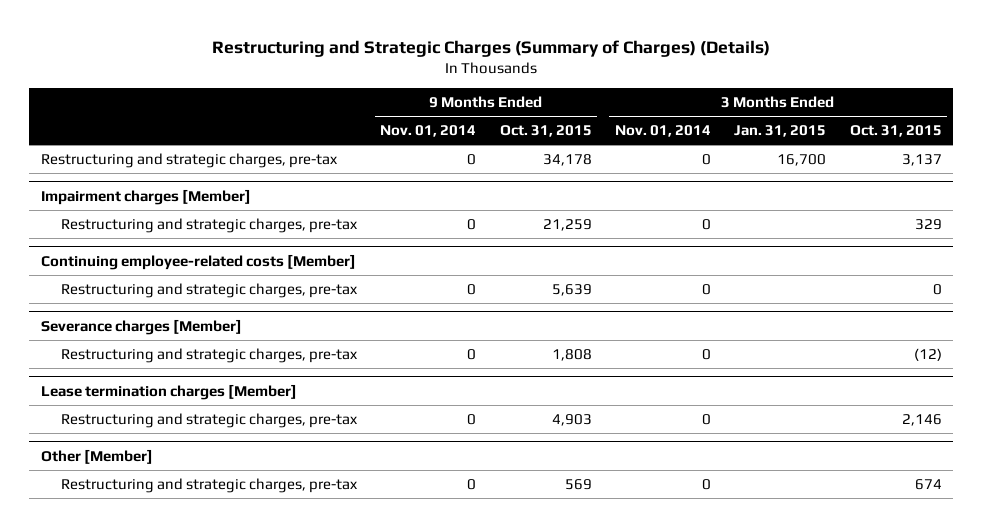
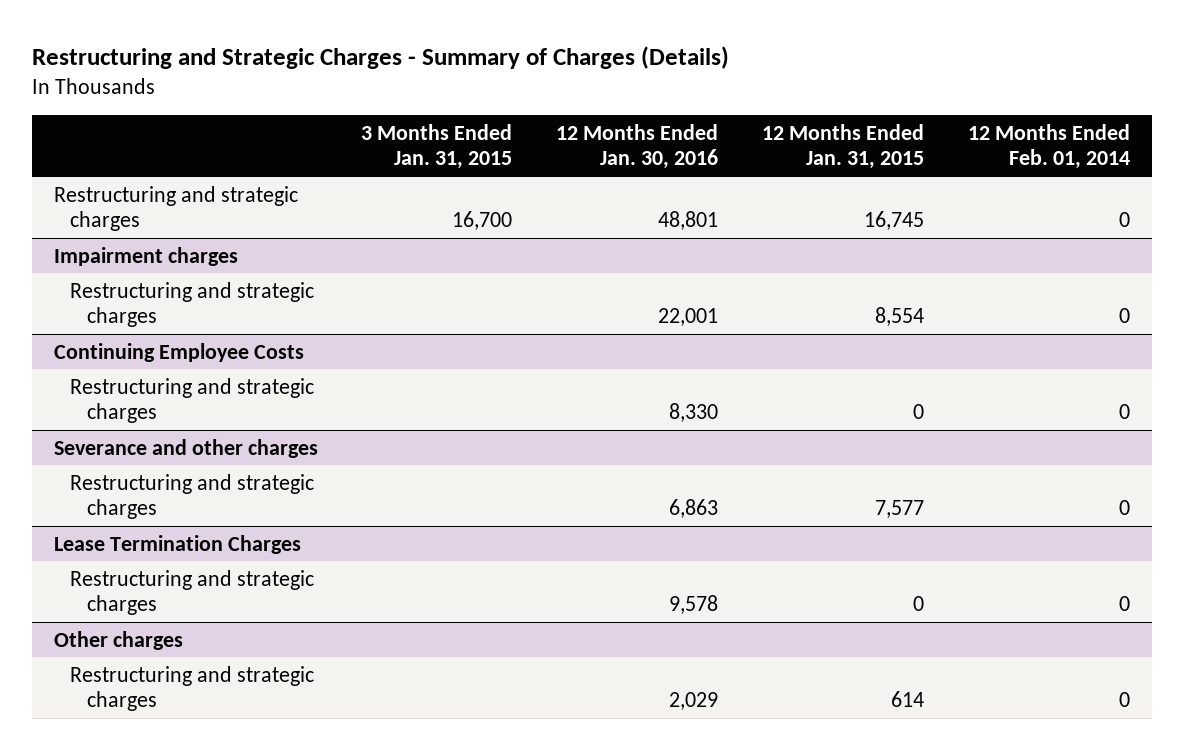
- Restructuring and Strategic Charges (Summary of Charges) (Details)
+ Restructuring and Strategic Charges - Summary of Charges (Details)
- | 9 Months Ended Nov. 01, 2014 | 9 Months Ended Oct. 31, 2015 | 3 Months Ended Nov. 01, 2014 | 3 Months Ended Jan. 31, 2015 | 3 Months Ended Oct. 31, 2015
+ | 3 Months Ended Jan. 31, 2015 | 12 Months Ended Jan. 30, 2016 | 12 Months Ended Jan. 31, 2015 | 12 Months Ended Feb. 01, 2014
- Restructuring and strategic charges, pre-tax | 0 | 34,178 | 0 | 16,700 | 3,137
- Impairment charges [Member]
- Restructuring and strategic charges, pre-tax | 0 | 21,259 | 0 | | 329
- Continuing employee-related costs [Member]
- Restructuring and strategic charges, pre-tax | 0 | 5,639 | 0 | | 0
- Severance charges [Member]
- Restructuring and strategic charges, pre-tax | 0 | 1,808 | 0 | | (12)
- Lease termination charges [Member]
- Restructuring and strategic charges, pre-tax | 0 | 4,903 | 0 | | 2,146
- Other [Member]
- Restructuring and strategic charges, pre-tax | 0 | 569 | 0 | | 674
+ Restructuring and strategic charges | 16,700 | 48,801 | 16,745 | 0
+ Impairment charges
+ Restructuring and strategic charges | | 22,001 | 8,554 | 0
+ Continuing Employee Costs
+ Restructuring and strategic charges | | 8,330 | 0 | 0
+ Severance and other charges
+ Restructuring and strategic charges | | 6,863 | 7,577 | 0
+ Lease Termination Charges
+ Restructuring and strategic charges | | 9,578 | 0 | 0
+ Other charges
+ Restructuring and strategic charges | | 2,029 | 614 | 0

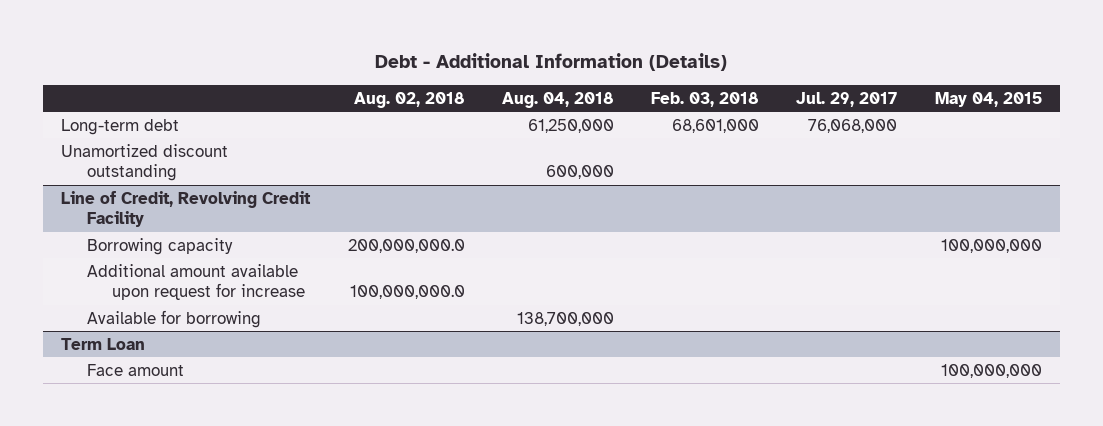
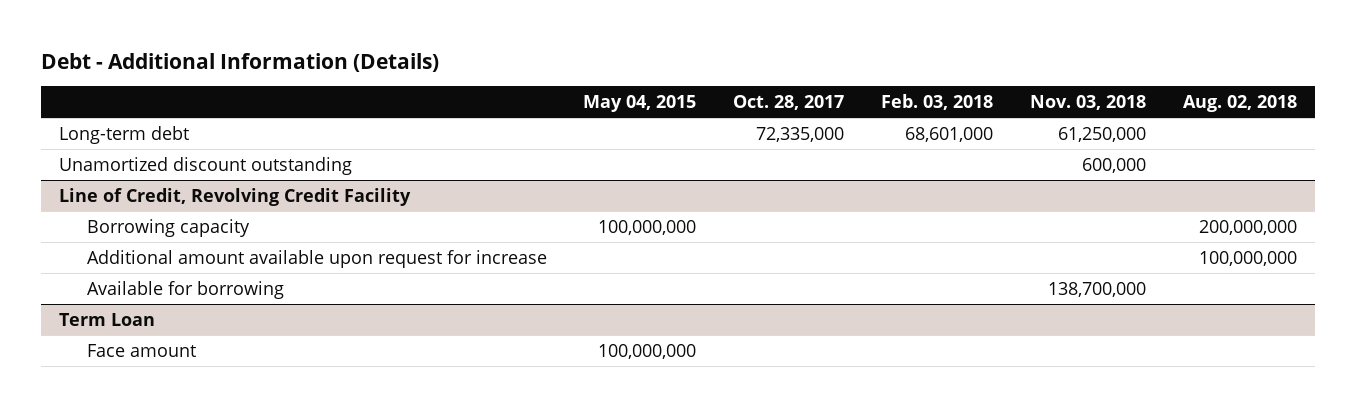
- | Aug. 02, 2018 | Aug. 04, 2018 | Feb. 03, 2018 | Jul. 29, 2017 | May 04, 2015
+ | May 04, 2015 | Oct. 28, 2017 | Feb. 03, 2018 | Nov. 03, 2018 | Aug. 02, 2018
@ Line of Credit, Revolving Credit Facility
- Borrowing capacity | 200,000,000.0 | | | | 100,000,000
- Additional amount available upon request for increase | 100,000,000.0 | | | |
+ Borrowing capacity | 100,000,000 | | | | 200,000,000
+ Additional amount available upon request for increase | | | | | 100,000,000

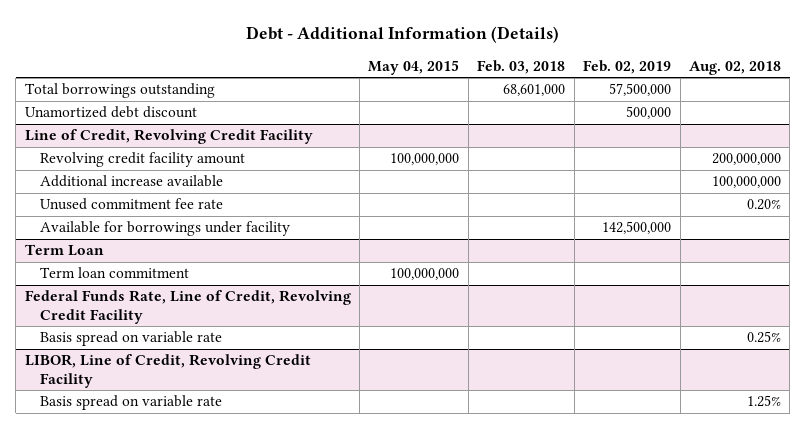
- | May 04, 2015 | Oct. 28, 2017 | Feb. 03, 2018 | Nov. 03, 2018 | Aug. 02, 2018
+ | May 04, 2015 | Feb. 03, 2018 | Feb. 02, 2019 | Aug. 02, 2018
- Long-term debt | | 72,335,000 | 68,601,000 | 61,250,000 |
- Unamortized discount outstanding | | | | 600,000 |
+ Total borrowings outstanding | | 68,601,000 | 57,500,000 |
+ Unamortized debt discount | | | 500,000 |
@ Line of Credit, Revolving Credit Facility
- Borrowing capacity | 100,000,000 | | | | 200,000,000
- Additional amount available upon request for increase | | | | | 100,000,000
- Available for borrowing | | | | 138,700,000 |
+ Revolving credit facility amount | 100,000,000 | | | 200,000,000
+ Additional increase available | | | | 100,000,000
+ Unused commitment fee rate | | | | 0.20%
+ Available for borrowings under facility | | | 142,500,000 |
@ Term Loan
- Face amount | 100,000,000 | | | |
+ Term loan commitment | 100,000,000 | | |
+ Federal Funds Rate, Line of Credit, Revolving Credit Facility
+ Basis spread on variable rate | | | | 0.25%
+ LIBOR, Line of Credit, Revolving Credit Facility
+ Basis spread on variable rate | | | | 1.25%

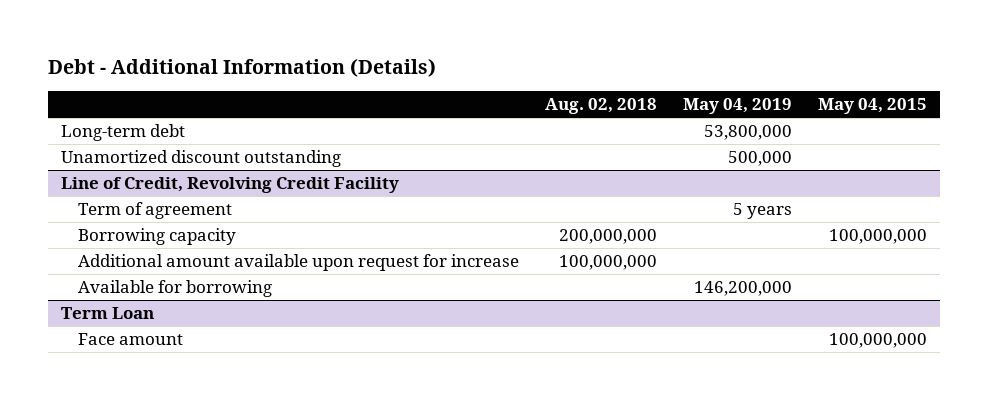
- | May 04, 2015 | Feb. 03, 2018 | Feb. 02, 2019 | Aug. 02, 2018
+ | Aug. 02, 2018 | May 04, 2019 | May 04, 2015
- Total borrowings outstanding | | 68,601,000 | 57,500,000 |
- Unamortized debt discount | | | 500,000 |
+ Long-term debt | | 53,800,000 |
+ Unamortized discount outstanding | | 500,000 |
@ Line of Credit, Revolving Credit Facility
- Revolving credit facility amount | 100,000,000 | | | 200,000,000
- Additional increase available | | | | 100,000,000
- Unused commitment fee rate | | | | 0.20%
- Available for borrowings under facility | | | 142,500,000 |
+ Term of agreement | | 5 years |
+ Borrowing capacity | 200,000,000 | | 100,000,000
+ Additional amount available upon request for increase | 100,000,000 | |
+ Available for borrowing | | 146,200,000 |
@ Term Loan
- Term loan commitment | 100,000,000 | | |
- Federal Funds Rate, Line of Credit, Revolving Credit Facility
- Basis spread on variable rate | | | | 0.25%
- LIBOR, Line of Credit, Revolving Credit Facility
- Basis spread on variable rate | | | | 1.25%
@ Term Loan
+ Face amount | | | 100,000,000

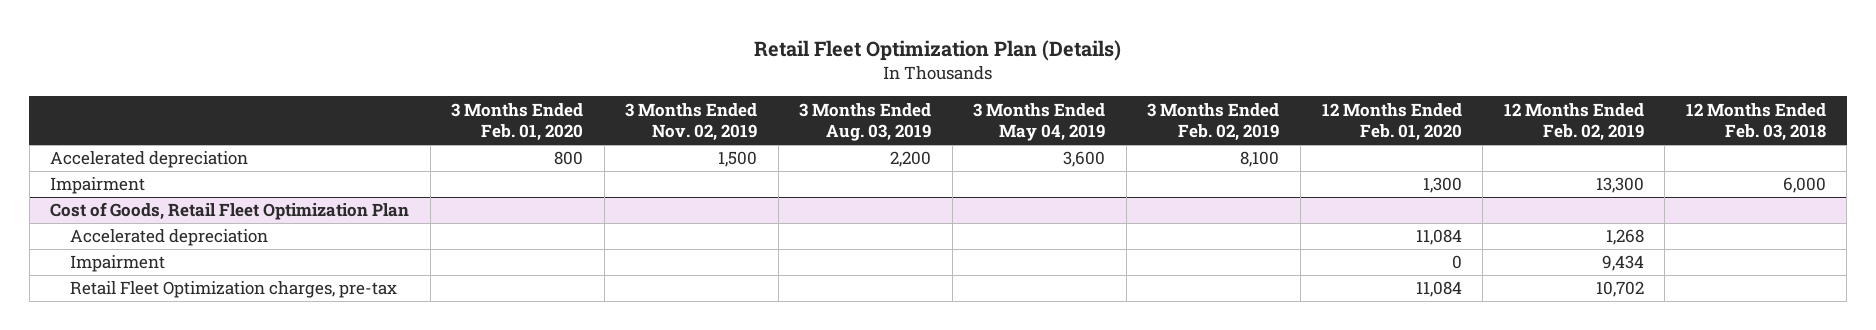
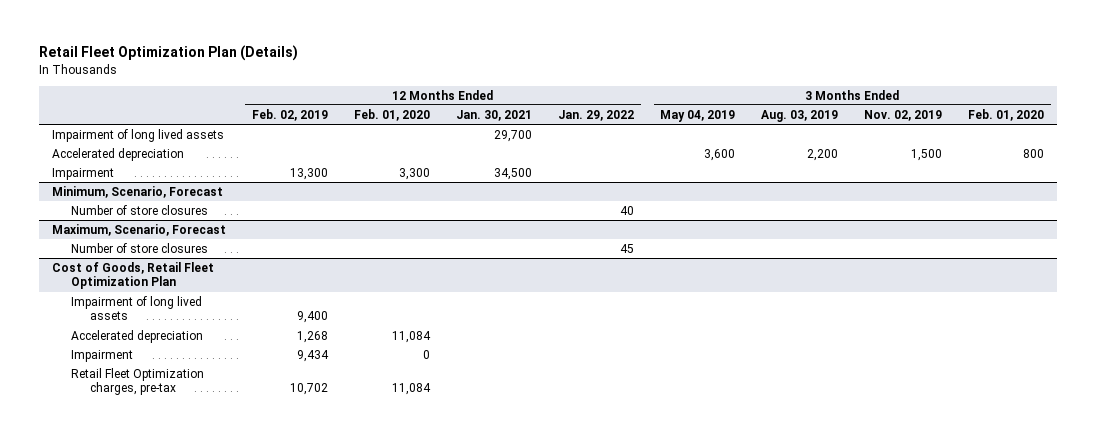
- | 3 Months Ended Feb. 01, 2020 | 3 Months Ended Nov. 02, 2019 | 3 Months Ended Aug. 03, 2019 | 3 Months Ended May 04, 2019 | 3 Months Ended Feb. 02, 2019 | 12 Months Ended Feb. 01, 2020 | 12 Months Ended Feb. 02, 2019 | 12 Months Ended Feb. 03, 2018
+ | 12 Months Ended Feb. 02, 2019 | 12 Months Ended Feb. 01, 2020 | 12 Months Ended Jan. 30, 2021 | 12 Months Ended Jan. 29, 2022 | 3 Months Ended May 04, 2019 | 3 Months Ended Aug. 03, 2019 | 3 Months Ended Nov. 02, 2019 | 3 Months Ended Feb. 01, 2020
+ Impairment of long lived assets | | | 29,700 | | | | |
- Impairment | | | | | | 1,300 | 13,300 | 6,000
+ Impairment | 13,300 | 3,300 | 34,500 | | | | |
+ Minimum, Scenario, Forecast
+ Number of store closures | | | | 40 | | | |
+ Maximum, Scenario, Forecast
+ Number of store closures | | | | 45 | | | |
@ Cost of Goods, Retail Fleet Optimization Plan
+ Impairment of long lived assets | 9,400 | | | | | | |

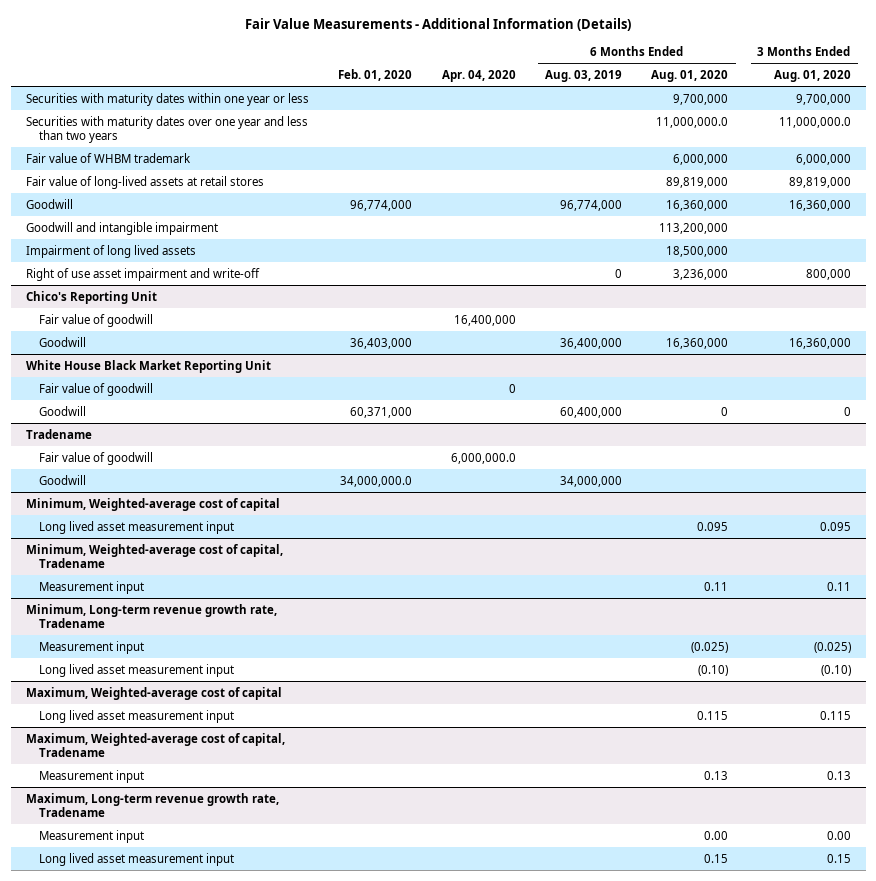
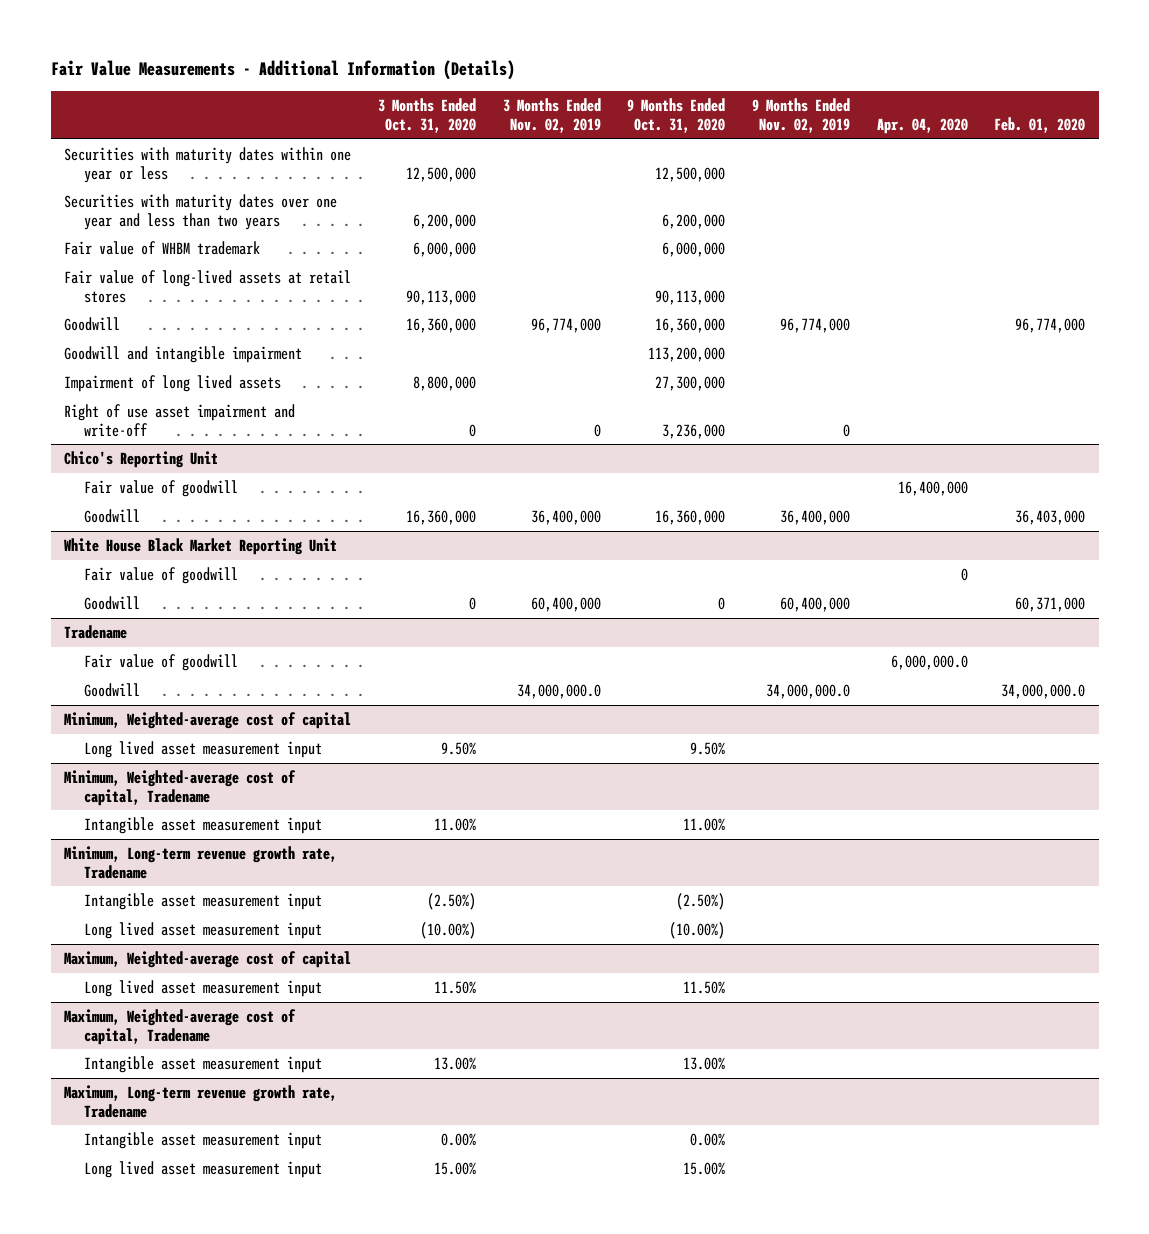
- | Feb. 01, 2020 | Apr. 04, 2020 | 6 Months Ended Aug. 03, 2019 | 6 Months Ended Aug. 01, 2020 | 3 Months Ended Aug. 01, 2020
+ | 3 Months Ended Oct. 31, 2020 | 3 Months Ended Nov. 02, 2019 | 9 Months Ended Oct. 31, 2020 | 9 Months Ended Nov. 02, 2019 | Apr. 04, 2020 | Feb. 01, 2020
@ Minimum, Weighted-average cost of capital, Tradename
- Measurement input | | | | 0.11 | 0.11
+ Intangible asset measurement input | 11.00% | | 11.00% | | |
@ Minimum, Long-term revenue growth rate, Tradename
- Measurement input | | | | (0.025) | (0.025)
+ Intangible asset measurement input | (2.50%) | | (2.50%) | | |
@ Maximum, Weighted-average cost of capital, Tradename
- Measurement input | | | | 0.13 | 0.13
+ Intangible asset measurement input | 13.00% | | 13.00% | | |
@ Maximum, Long-term revenue growth rate, Tradename
- Measurement input | | | | 0.00 | 0.00
+ Intangible asset measurement input | 0.00% | | 0.00% | | |

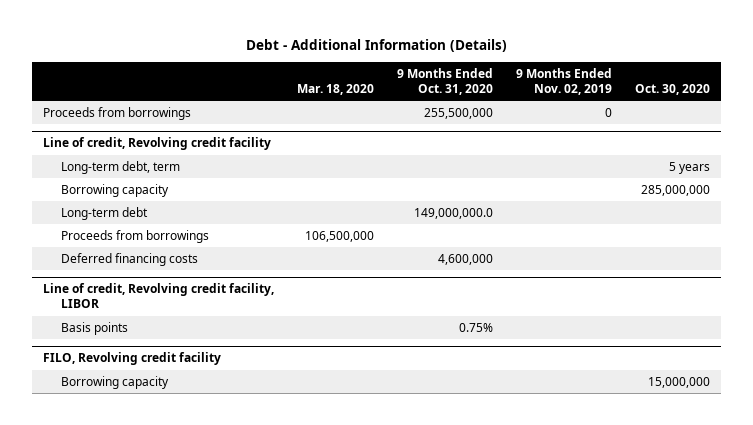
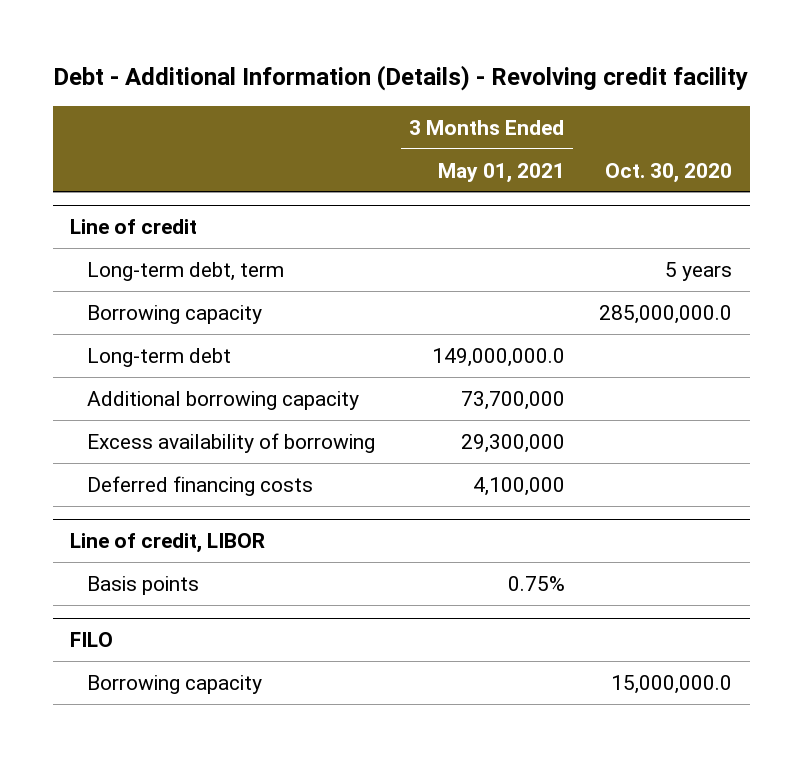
- Debt - Additional Information (Details)
+ Debt - Additional Information (Details) - Revolving credit facility
- | Mar. 18, 2020 | 9 Months Ended Oct. 31, 2020 | 9 Months Ended Nov. 02, 2019 | Oct. 30, 2020
+ | 3 Months Ended May 01, 2021 | Oct. 30, 2020
- Proceeds from borrowings | | 255,500,000 | 0 |
- Line of credit, Revolving credit facility
+ Line of credit
- Borrowing capacity | | | | 285,000,000
+ Borrowing capacity | | 285,000,000.0
- Proceeds from borrowings | 106,500,000 | | |
+ Additional borrowing capacity | 73,700,000 |
+ Excess availability of borrowing | 29,300,000 |
- Line of credit, Revolving credit facility, LIBOR
+ Line of credit, LIBOR
- FILO, Revolving credit facility
- Borrowing capacity | | | | 15,000,000
+ FILO
+ Borrowing capacity | | 15,000,000.0

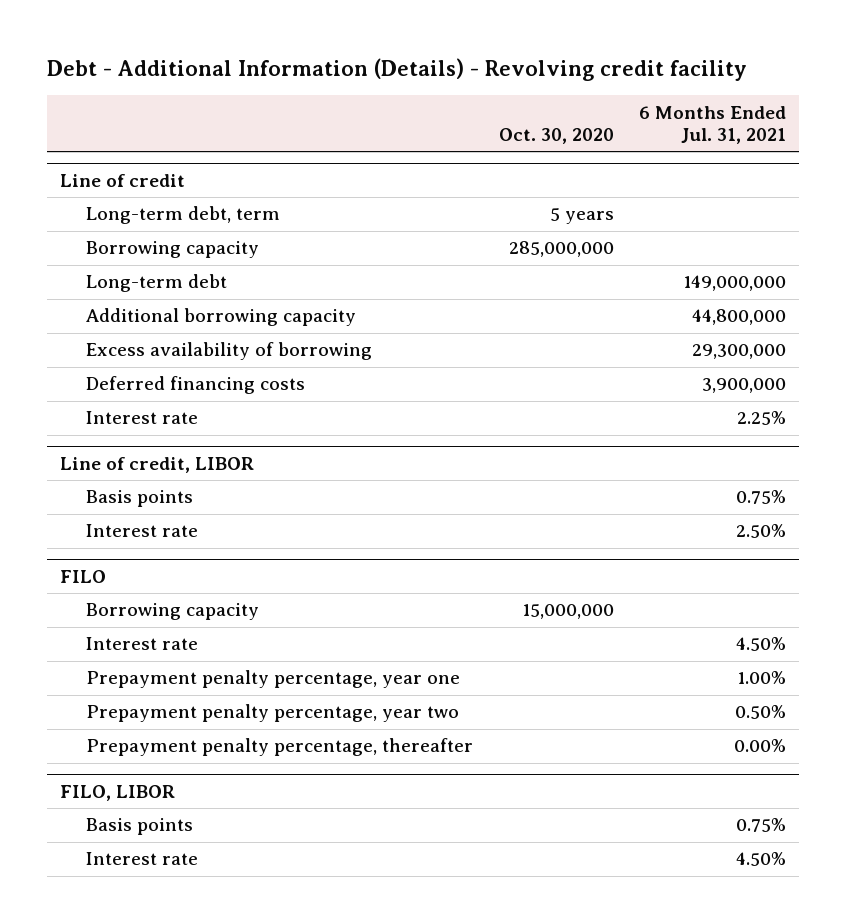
- | 3 Months Ended May 01, 2021 | Oct. 30, 2020
+ | Oct. 30, 2020 | 6 Months Ended Jul. 31, 2021
@ Line of credit
- Borrowing capacity | | 285,000,000.0
+ Borrowing capacity | 285,000,000 |
+ Interest rate | | 2.25%
@ Line of credit, LIBOR
+ Interest rate | | 2.50%
@ FILO
- Borrowing capacity | | 15,000,000.0
+ Borrowing capacity | 15,000,000 |
+ Interest rate | | 4.50%
+ Prepayment penalty percentage, year one | | 1.00%
+ Prepayment penalty percentage, year two | | 0.50%
+ Prepayment penalty percentage, thereafter | | 0.00%
+ FILO, LIBOR
+ Basis points | | 0.75%
+ Interest rate | | 4.50%

